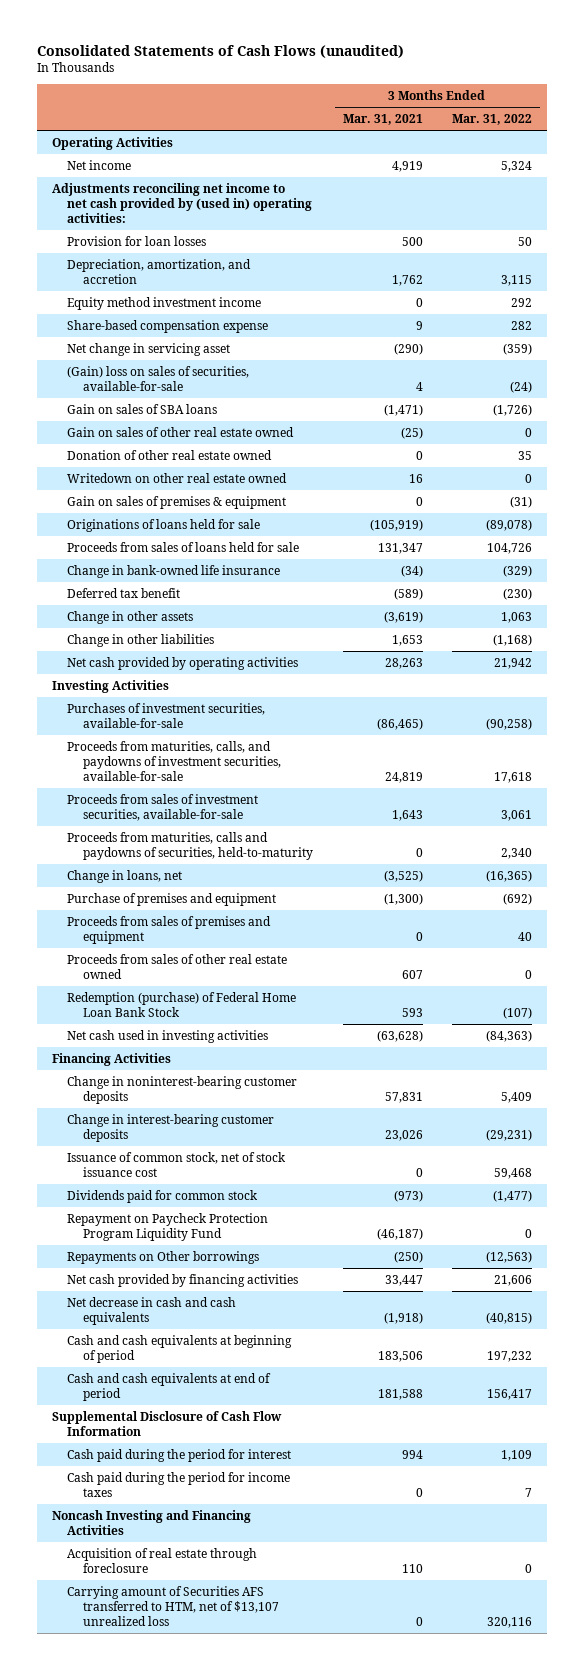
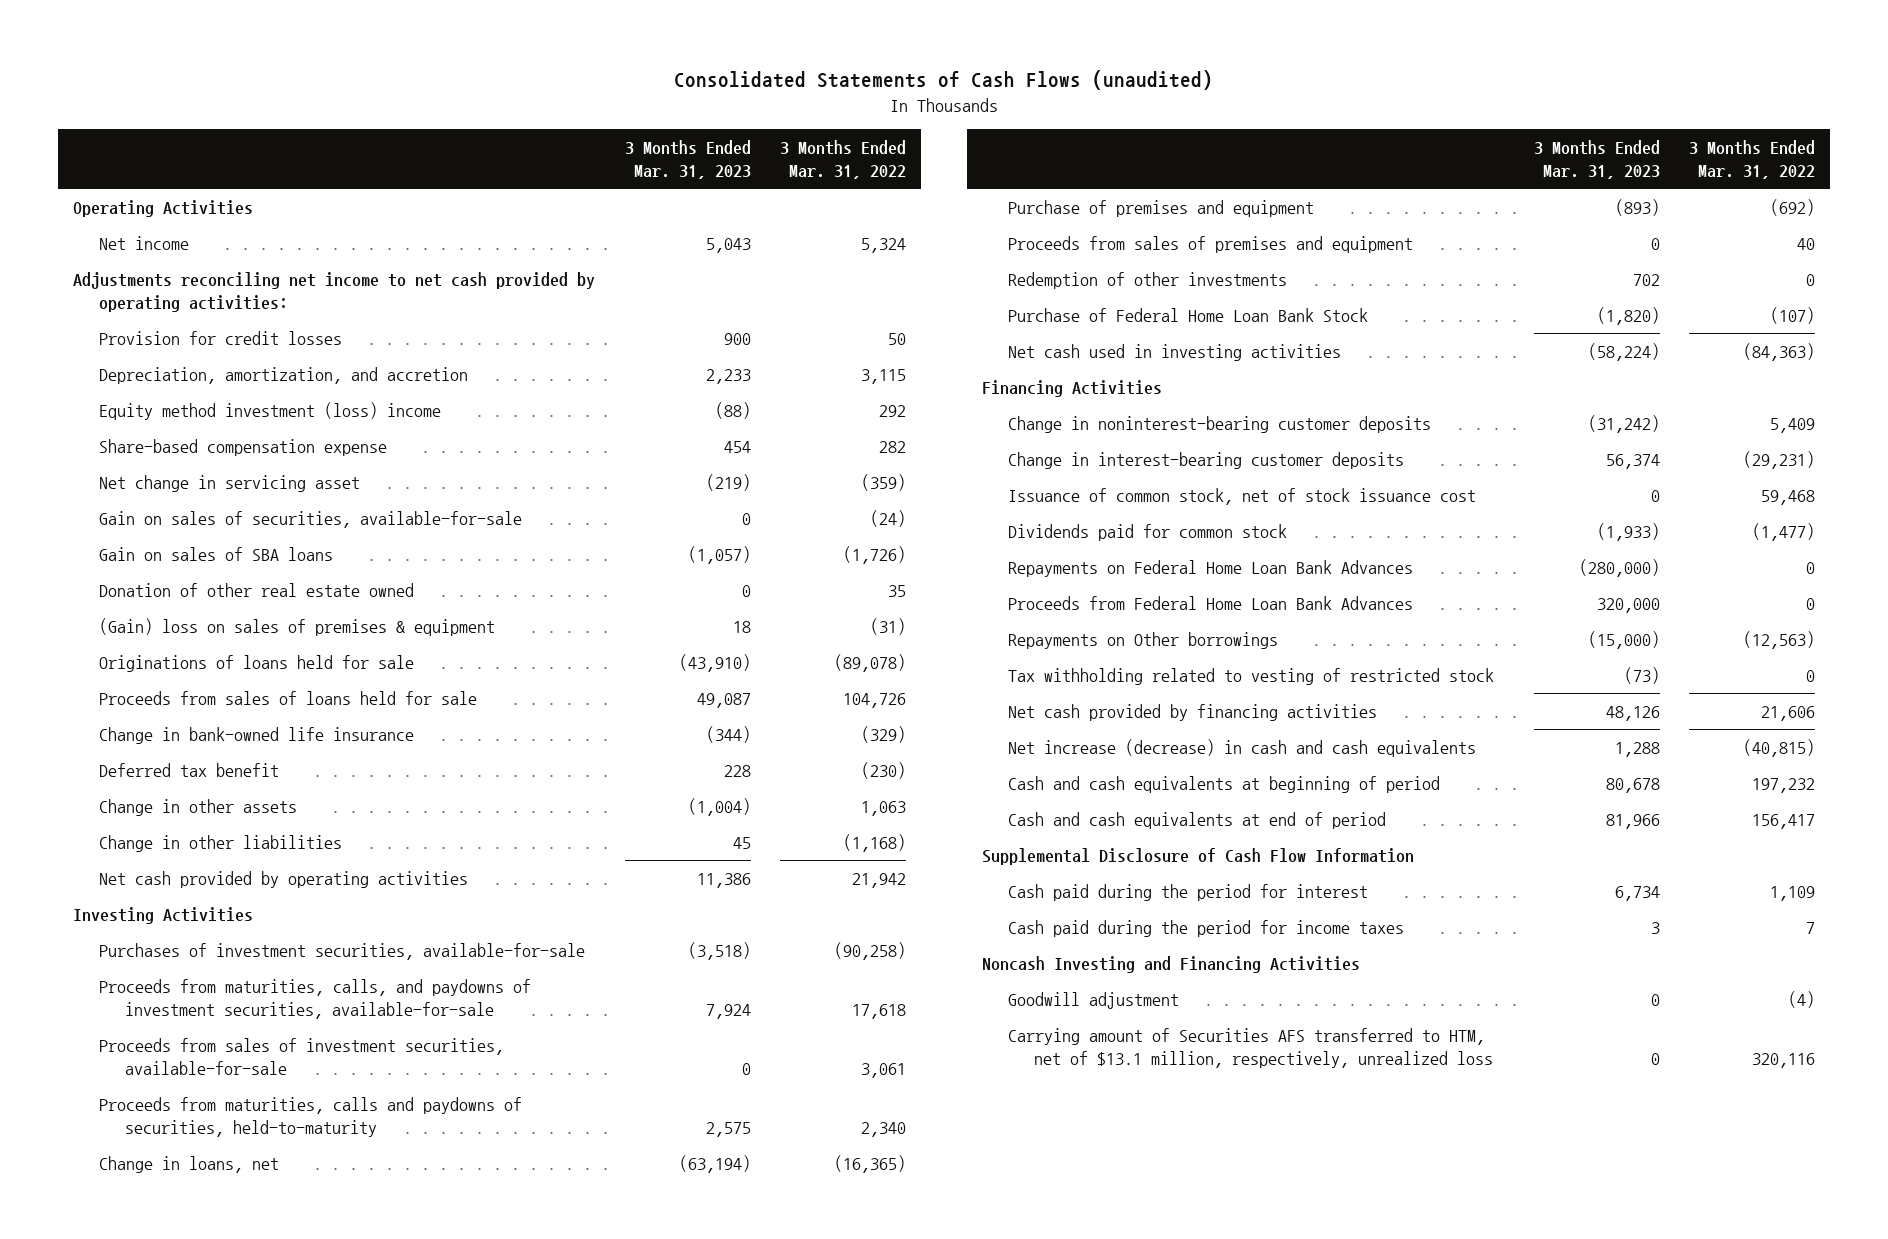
- | 3 Months Ended Mar. 31, 2021 | 3 Months Ended Mar. 31, 2022
+ | 3 Months Ended Mar. 31, 2023 | 3 Months Ended Mar. 31, 2022
- Adjustments reconciling net income to net cash provided by (used in) operating activities:
- Provision for loan losses | 500 | 50
+ Adjustments reconciling net income to net cash provided by operating activities:
+ Provision for credit losses | 900 | 50
- Equity method investment income | 0 | 292
+ Equity method investment (loss) income | (88) | 292
- (Gain) loss on sales of securities, available-for-sale | 4 | (24)
+ Gain on sales of securities, available-for-sale | 0 | (24)
- Gain on sales of other real estate owned | (25) | 0
- Writedown on other real estate owned | 16 | 0
- Gain on sales of premises & equipment | 0 | (31)
+ (Gain) loss on sales of premises & equipment | 18 | (31)
- Proceeds from sales of other real estate owned | 607 | 0
- Redemption (purchase) of Federal Home Loan Bank Stock | 593 | (107)
+ Redemption of other investments | 702 | 0
+ Purchase of Federal Home Loan Bank Stock | (1,820) | (107)
- Repayment on Paycheck Protection Program Liquidity Fund | (46,187) | 0
+ Repayments on Federal Home Loan Bank Advances | (280,000) | 0
+ Proceeds from Federal Home Loan Bank Advances | 320,000 | 0
+ Tax withholding related to vesting of restricted stock | (73) | 0
- Net decrease in cash and cash equivalents | (1,918) | (40,815)
+ Net increase (decrease) in cash and cash equivalents | 1,288 | (40,815)
- Acquisition of real estate through foreclosure | 110 | 0
- Carrying amount of Securities AFS transferred to HTM, net of $13,107 unrealized loss | 0 | 320,116
+ Goodwill adjustment | 0 | (4)
+ Carrying amount of Securities AFS transferred to HTM, net of $13.1 million, respectively, unrealized loss | 0 | 320,116

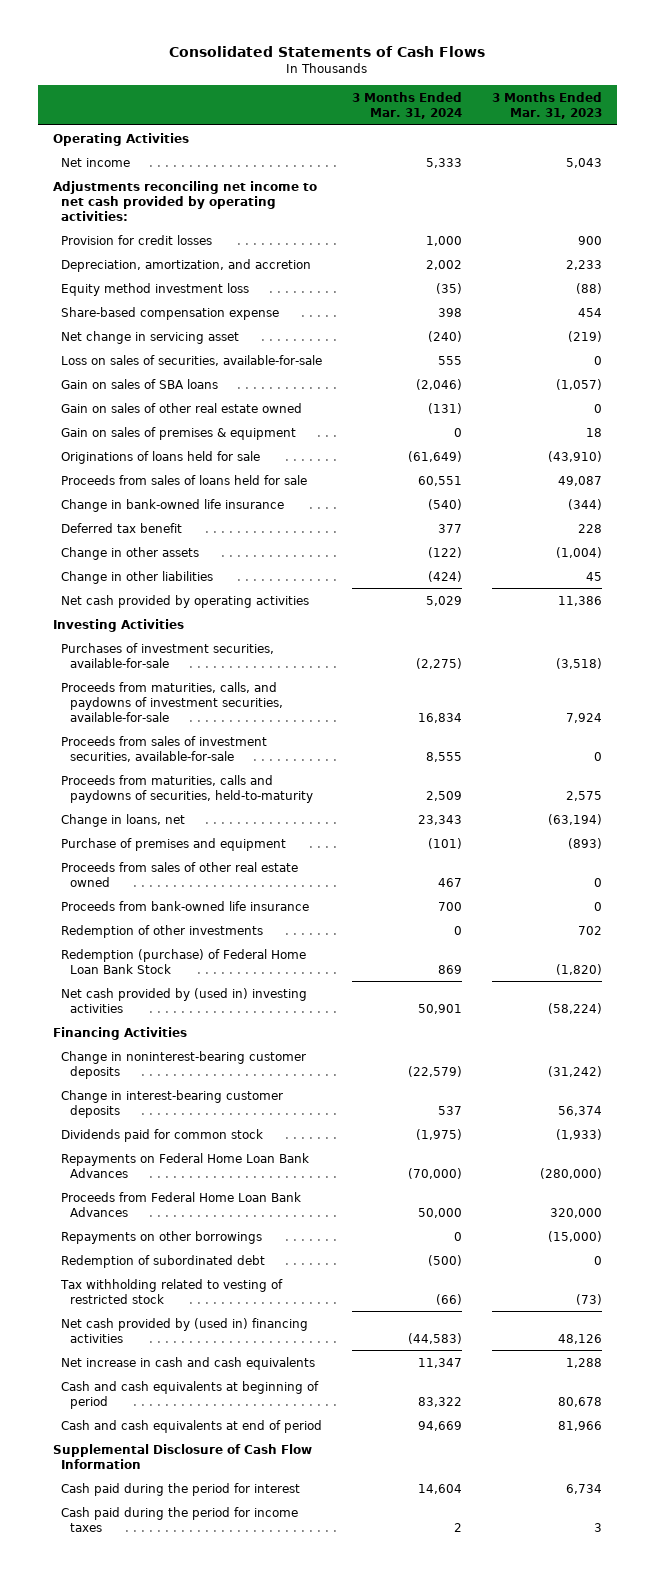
- Consolidated Statements of Cash Flows (unaudited)
+ Consolidated Statements of Cash Flows
- | 3 Months Ended Mar. 31, 2023 | 3 Months Ended Mar. 31, 2022
+ | 3 Months Ended Mar. 31, 2024 | 3 Months Ended Mar. 31, 2023
- Equity method investment (loss) income | (88) | 292
+ Equity method investment loss | (35) | (88)
- Gain on sales of securities, available-for-sale | 0 | (24)
+ Loss on sales of securities, available-for-sale | 555 | 0
- Donation of other real estate owned | 0 | 35
- (Gain) loss on sales of premises & equipment | 18 | (31)
+ Gain on sales of other real estate owned | (131) | 0
+ Gain on sales of premises & equipment | 0 | 18
- Proceeds from sales of premises and equipment | 0 | 40
+ Proceeds from sales of other real estate owned | 467 | 0
+ Proceeds from bank-owned life insurance | 700 | 0
- Purchase of Federal Home Loan Bank Stock | (1,820) | (107)
- Net cash used in investing activities | (58,224) | (84,363)
+ Redemption (purchase) of Federal Home Loan Bank Stock | 869 | (1,820)
+ Net cash provided by (used in) investing activities | 50,901 | (58,224)
- Issuance of common stock, net of stock issuance cost | 0 | 59,468
- Repayments on Other borrowings | (15,000) | (12,563)
+ Repayments on other borrowings | 0 | (15,000)
+ Redemption of subordinated debt | (500) | 0
- Net cash provided by financing activities | 48,126 | 21,606
- Net increase (decrease) in cash and cash equivalents | 1,288 | (40,815)
+ Net cash provided by (used in) financing activities | (44,583) | 48,126
+ Net increase in cash and cash equivalents | 11,347 | 1,288
- Noncash Investing and Financing Activities
- Goodwill adjustment | 0 | (4)
- Carrying amount of Securities AFS transferred to HTM, net of $13.1 million, respectively, unrealized loss | 0 | 320,116

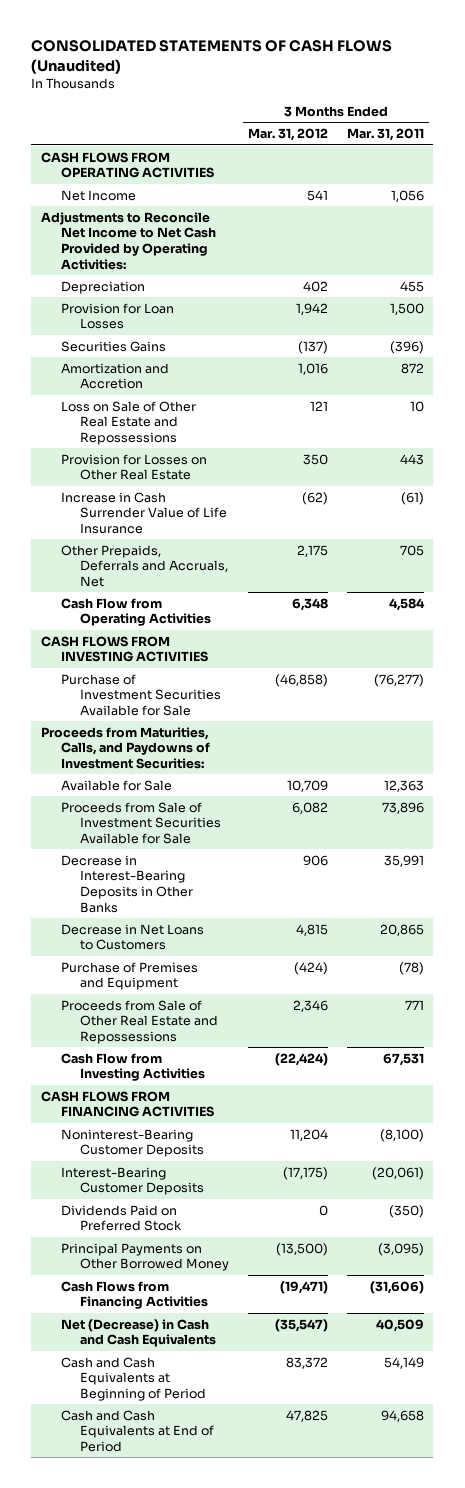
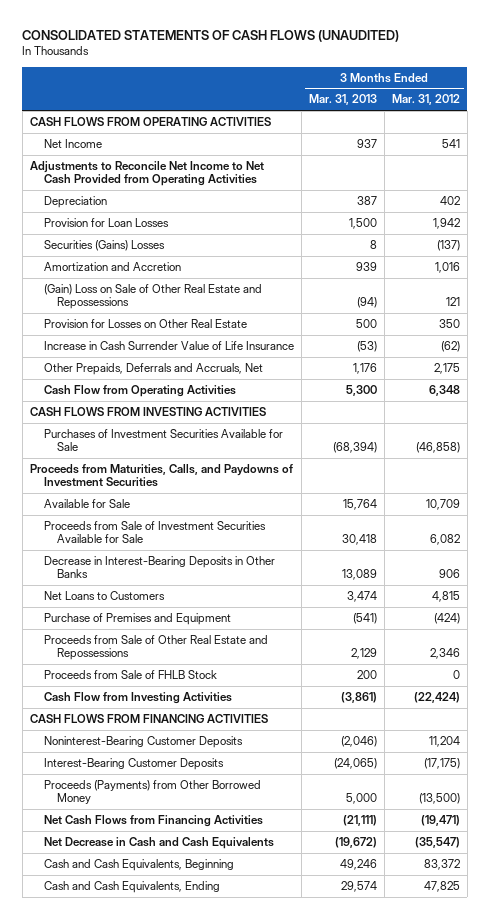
- CONSOLIDATED STATEMENTS OF CASH FLOWS (Unaudited)
+ CONSOLIDATED STATEMENTS OF CASH FLOWS (UNAUDITED)
- | 3 Months Ended Mar. 31, 2012 | 3 Months Ended Mar. 31, 2011
+ | 3 Months Ended Mar. 31, 2013 | 3 Months Ended Mar. 31, 2012
- Adjustments to Reconcile Net Income to Net Cash Provided by Operating Activities:
+ Adjustments to Reconcile Net Income to Net Cash Provided from Operating Activities
- Securities Gains | (137) | (396)
+ Securities (Gains) Losses | 8 | (137)
- Loss on Sale of Other Real Estate and Repossessions | 121 | 10
+ (Gain) Loss on Sale of Other Real Estate and Repossessions | (94) | 121
- Purchase of Investment Securities Available for Sale | (46,858) | (76,277)
- Proceeds from Maturities, Calls, and Paydowns of Investment Securities:
+ Purchases of Investment Securities Available for Sale | (68,394) | (46,858)
+ Proceeds from Maturities, Calls, and Paydowns of Investment Securities
- Decrease in Net Loans to Customers | 4,815 | 20,865
+ Net Loans to Customers | 3,474 | 4,815
+ Proceeds from Sale of FHLB Stock | 200 | 0
- Dividends Paid on Preferred Stock | 0 | (350)
- Principal Payments on Other Borrowed Money | (13,500) | (3,095)
- Cash Flows from Financing Activities | (19,471) | (31,606)
- Net (Decrease) in Cash and Cash Equivalents | (35,547) | 40,509
- Cash and Cash Equivalents at Beginning of Period | 83,372 | 54,149
- Cash and Cash Equivalents at End of Period | 47,825 | 94,658
+ Proceeds (Payments) from Other Borrowed Money | 5,000 | (13,500)
+ Net Cash Flows from Financing Activities | (21,111) | (19,471)
+ Net Decrease in Cash and Cash Equivalents | (19,672) | (35,547)
+ Cash and Cash Equivalents, Beginning | 49,246 | 83,372
+ Cash and Cash Equivalents, Ending | 29,574 | 47,825

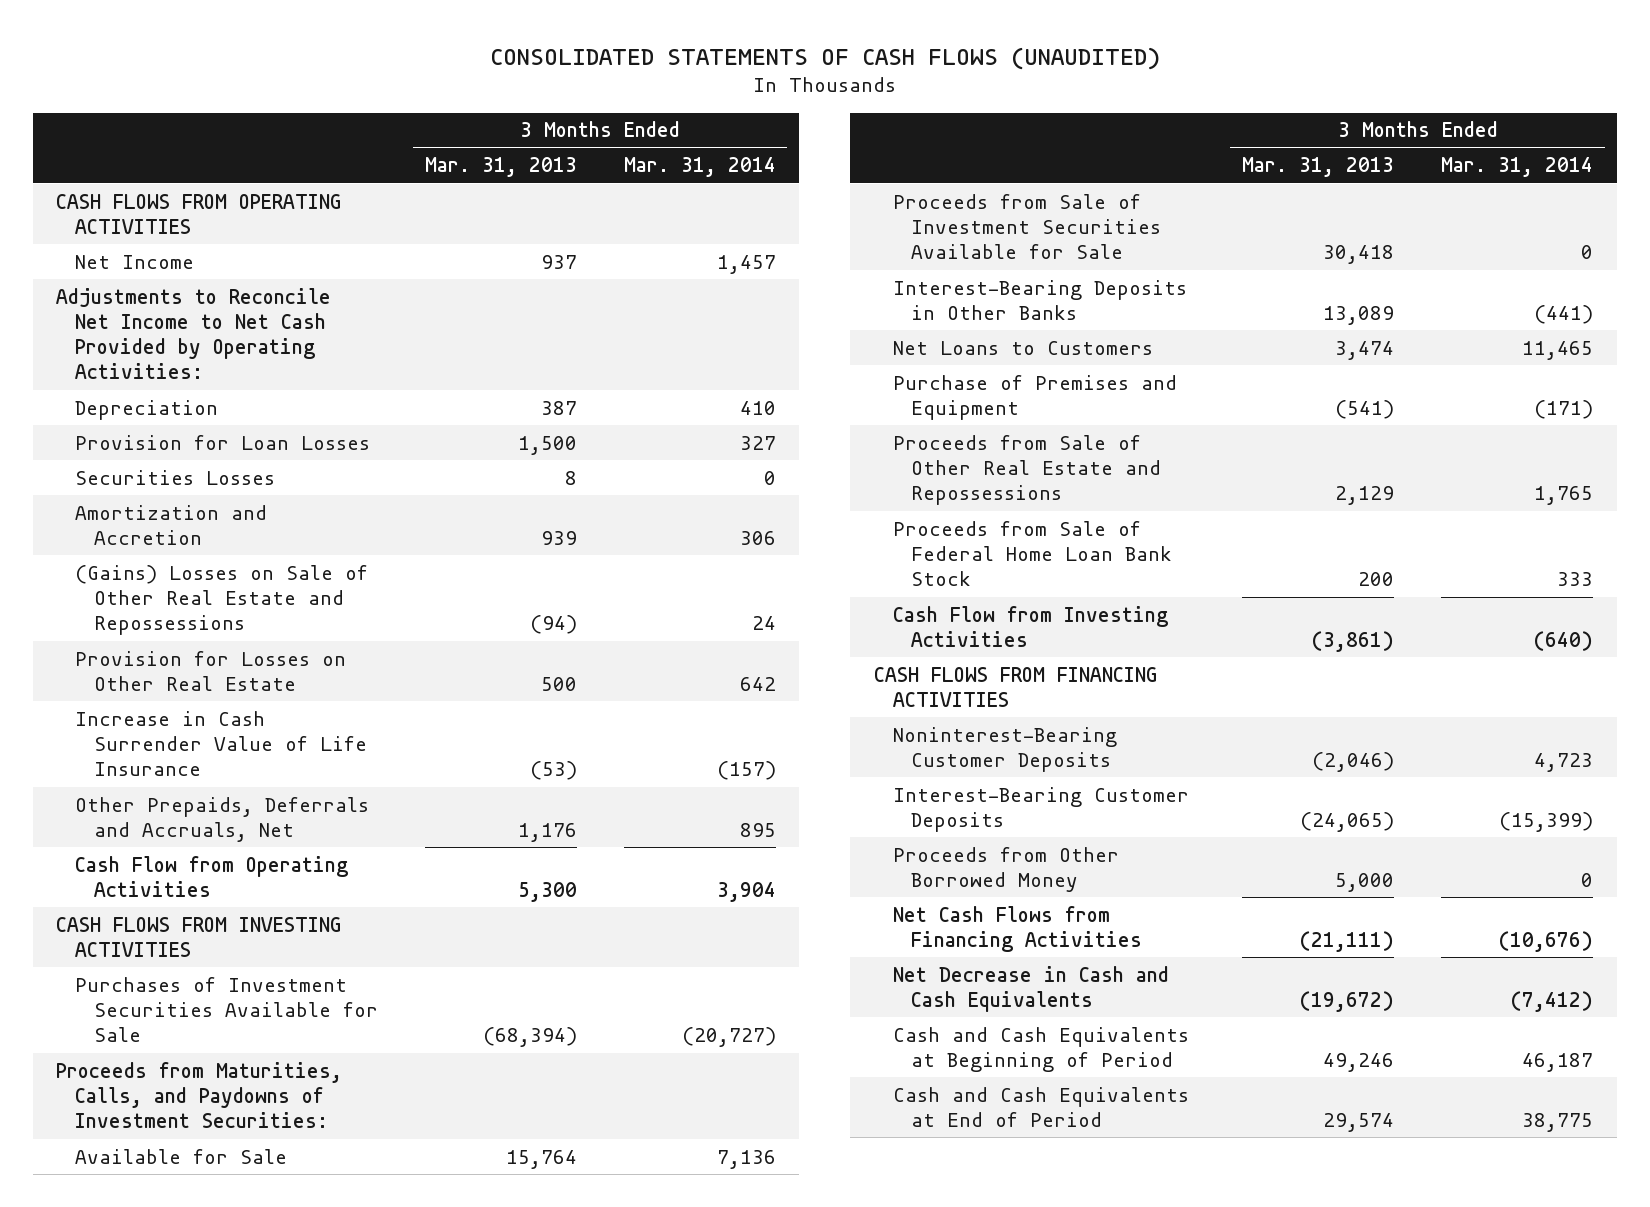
- | 3 Months Ended Mar. 31, 2013 | 3 Months Ended Mar. 31, 2012
+ | 3 Months Ended Mar. 31, 2013 | 3 Months Ended Mar. 31, 2014
- Adjustments to Reconcile Net Income to Net Cash Provided from Operating Activities
+ Adjustments to Reconcile Net Income to Net Cash Provided by Operating Activities:
- Securities (Gains) Losses | 8 | (137)
+ Securities Losses | 8 | 0
- (Gain) Loss on Sale of Other Real Estate and Repossessions | (94) | 121
+ (Gains) Losses on Sale of Other Real Estate and Repossessions | (94) | 24
- Proceeds from Maturities, Calls, and Paydowns of Investment Securities
+ Proceeds from Maturities, Calls, and Paydowns of Investment Securities:
- Decrease in Interest-Bearing Deposits in Other Banks | 13,089 | 906
+ Interest-Bearing Deposits in Other Banks | 13,089 | (441)
- Proceeds from Sale of FHLB Stock | 200 | 0
+ Proceeds from Sale of Federal Home Loan Bank Stock | 200 | 333
- Proceeds (Payments) from Other Borrowed Money | 5,000 | (13,500)
+ Proceeds from Other Borrowed Money | 5,000 | 0
- Cash and Cash Equivalents, Beginning | 49,246 | 83,372
- Cash and Cash Equivalents, Ending | 29,574 | 47,825
+ Cash and Cash Equivalents at Beginning of Period | 49,246 | 46,187
+ Cash and Cash Equivalents at End of Period | 29,574 | 38,775

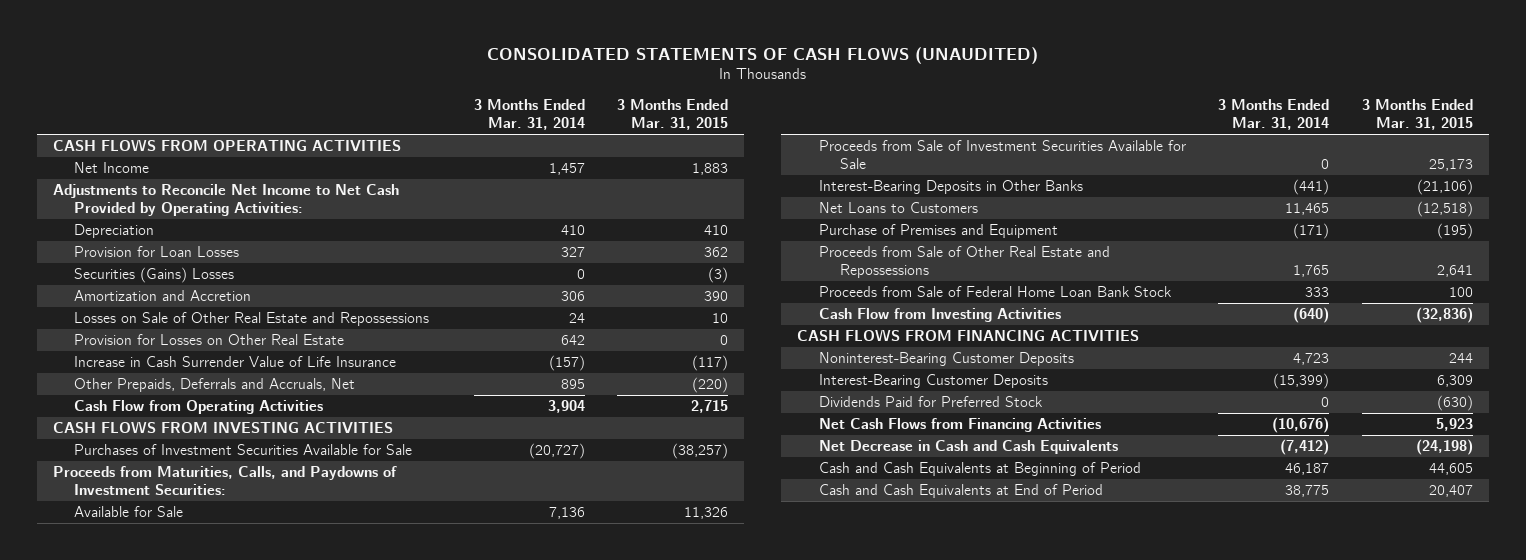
- | 3 Months Ended Mar. 31, 2013 | 3 Months Ended Mar. 31, 2014
+ | 3 Months Ended Mar. 31, 2014 | 3 Months Ended Mar. 31, 2015
- Securities Losses | 8 | 0
+ Securities (Gains) Losses | 0 | (3)
- (Gains) Losses on Sale of Other Real Estate and Repossessions | (94) | 24
+ Losses on Sale of Other Real Estate and Repossessions | 24 | 10
- Proceeds from Other Borrowed Money | 5,000 | 0
+ Dividends Paid for Preferred Stock | 0 | (630)

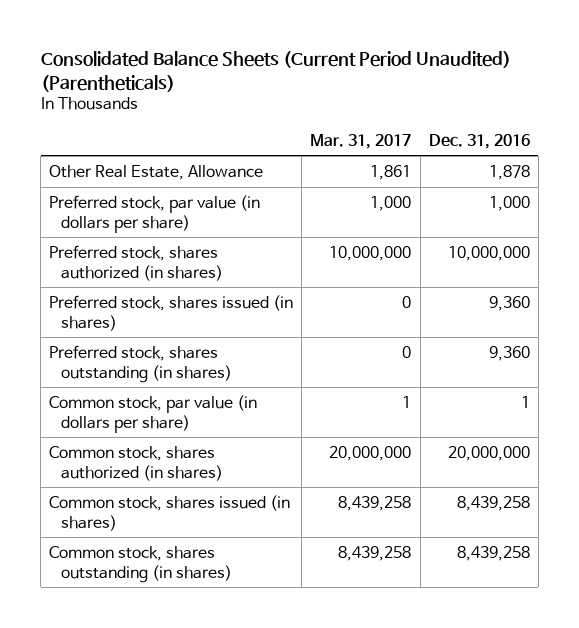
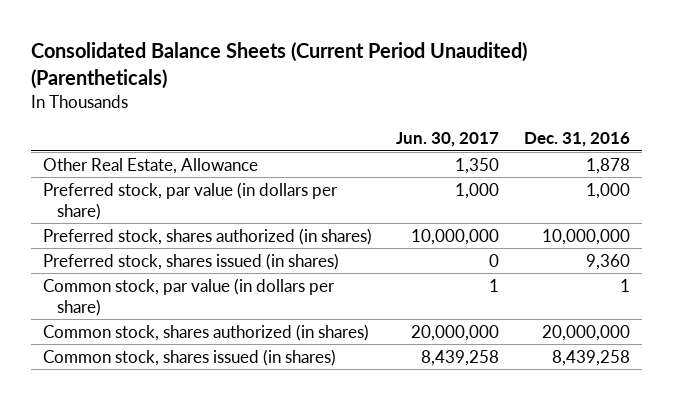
- | Mar. 31, 2017 | Dec. 31, 2016
+ | Jun. 30, 2017 | Dec. 31, 2016
- Preferred stock, shares outstanding (in shares) | 0 | 9,360
- Common stock, shares outstanding (in shares) | 8,439,258 | 8,439,258

